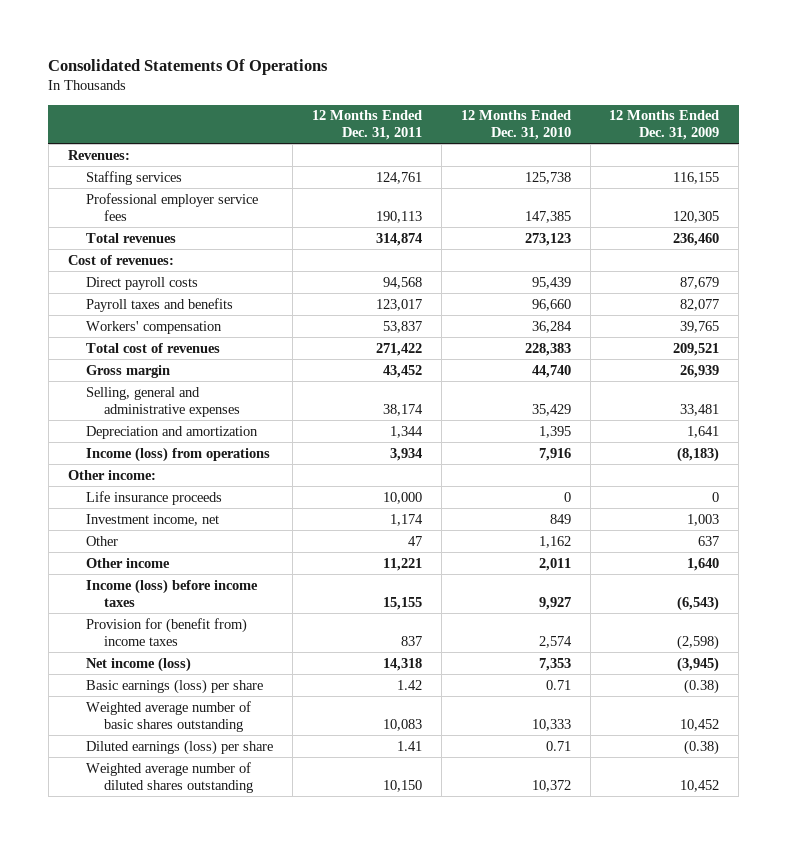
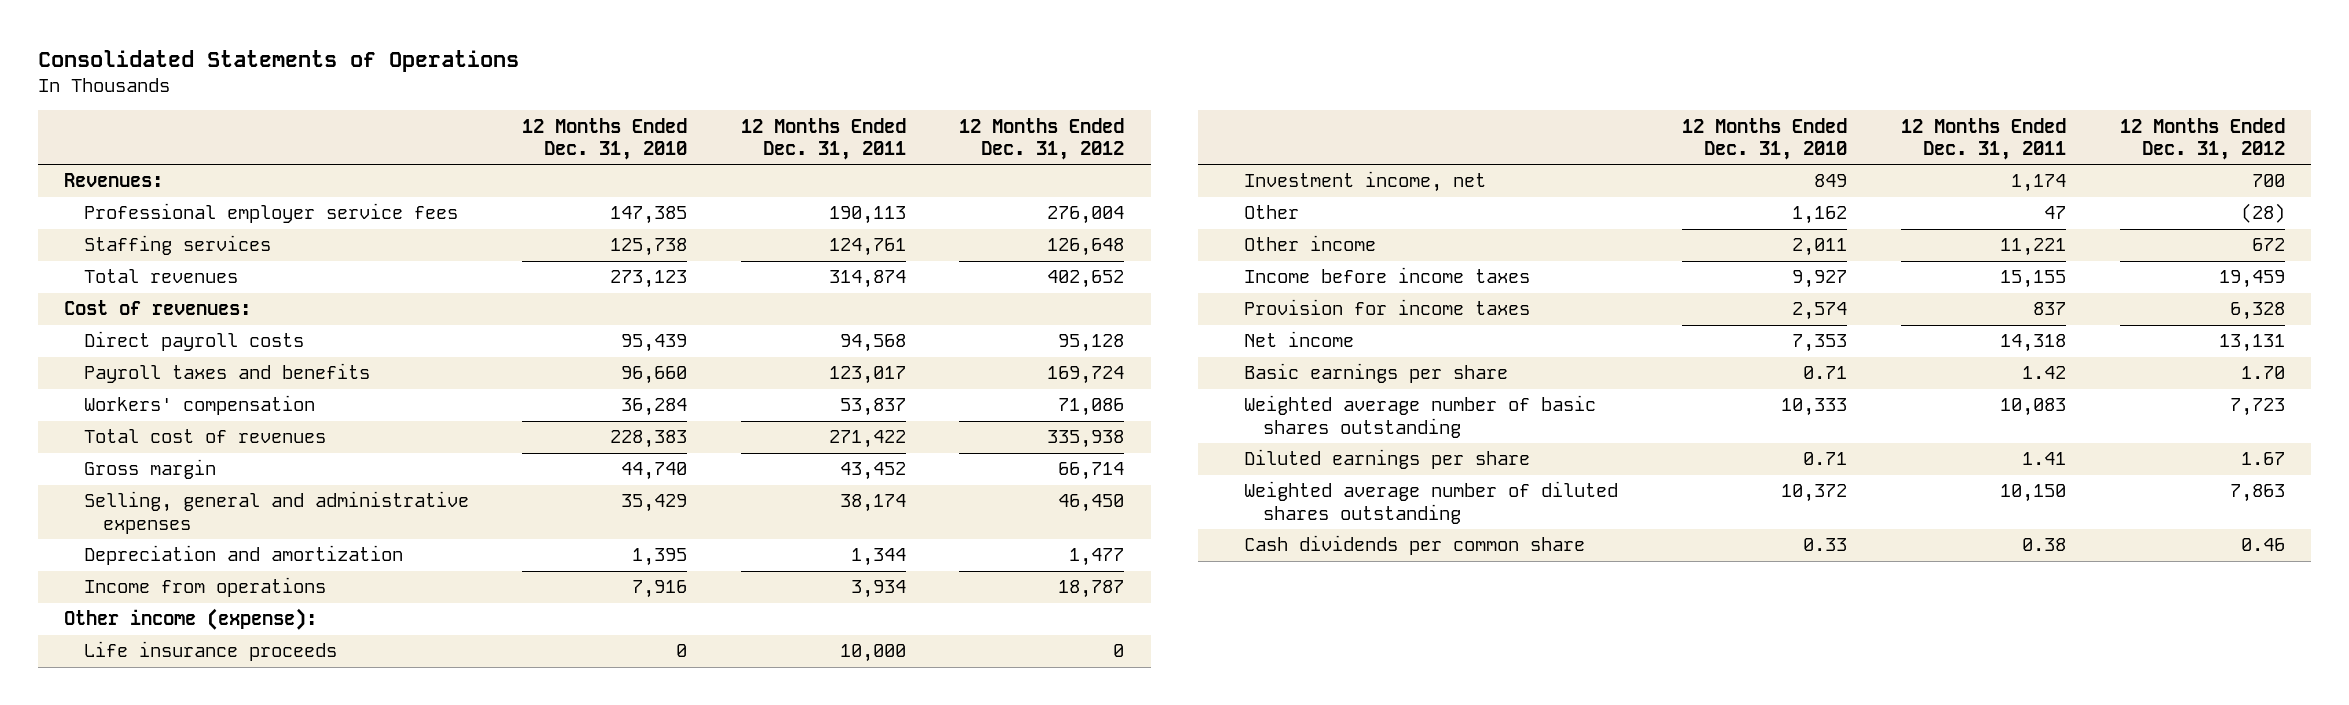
- Consolidated Statements Of Operations
+ Consolidated Statements of Operations
- | 12 Months Ended Dec. 31, 2011 | 12 Months Ended Dec. 31, 2010 | 12 Months Ended Dec. 31, 2009
+ | 12 Months Ended Dec. 31, 2010 | 12 Months Ended Dec. 31, 2011 | 12 Months Ended Dec. 31, 2012
moved down: Staffing services | 125,738 | 124,761 | 126,648
- Income (loss) from operations | 3,934 | 7,916 | (8,183)
- Other income:
+ Income from operations | 7,916 | 3,934 | 18,787
+ Other income (expense):
- Income (loss) before income taxes | 15,155 | 9,927 | (6,543)
- Provision for (benefit from) income taxes | 837 | 2,574 | (2,598)
- Net income (loss) | 14,318 | 7,353 | (3,945)
- Basic earnings (loss) per share | 1.42 | 0.71 | (0.38)
+ Income before income taxes | 9,927 | 15,155 | 19,459
+ Provision for income taxes | 2,574 | 837 | 6,328
+ Net income | 7,353 | 14,318 | 13,131
+ Basic earnings per share | 0.71 | 1.42 | 1.70
- Diluted earnings (loss) per share | 1.41 | 0.71 | (0.38)
+ Diluted earnings per share | 0.71 | 1.41 | 1.67
+ Cash dividends per common share | 0.33 | 0.38 | 0.46

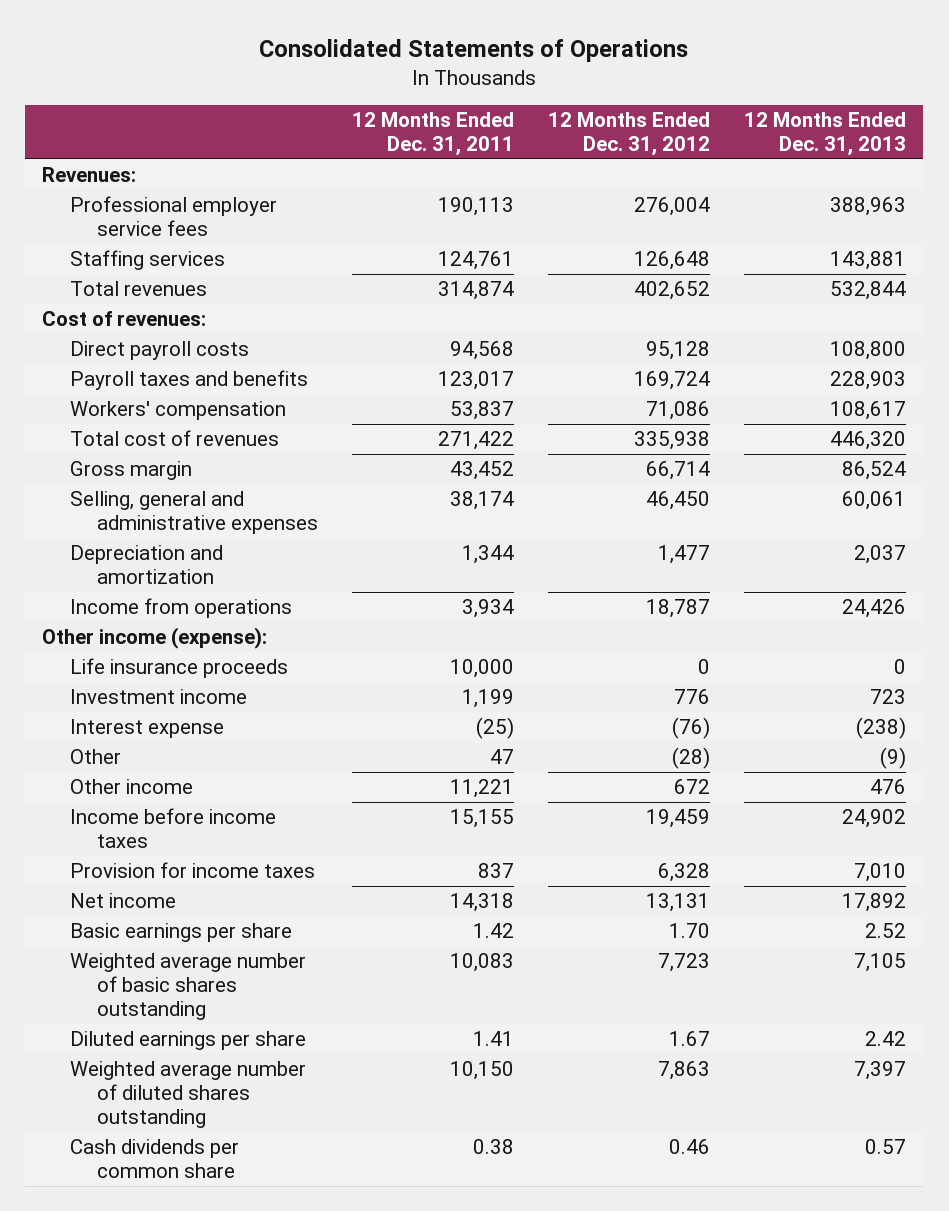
- | 12 Months Ended Dec. 31, 2010 | 12 Months Ended Dec. 31, 2011 | 12 Months Ended Dec. 31, 2012
+ | 12 Months Ended Dec. 31, 2011 | 12 Months Ended Dec. 31, 2012 | 12 Months Ended Dec. 31, 2013
- Investment income, net | 849 | 1,174 | 700
+ Investment income | 1,199 | 776 | 723
+ Interest expense | (25) | (76) | (238)

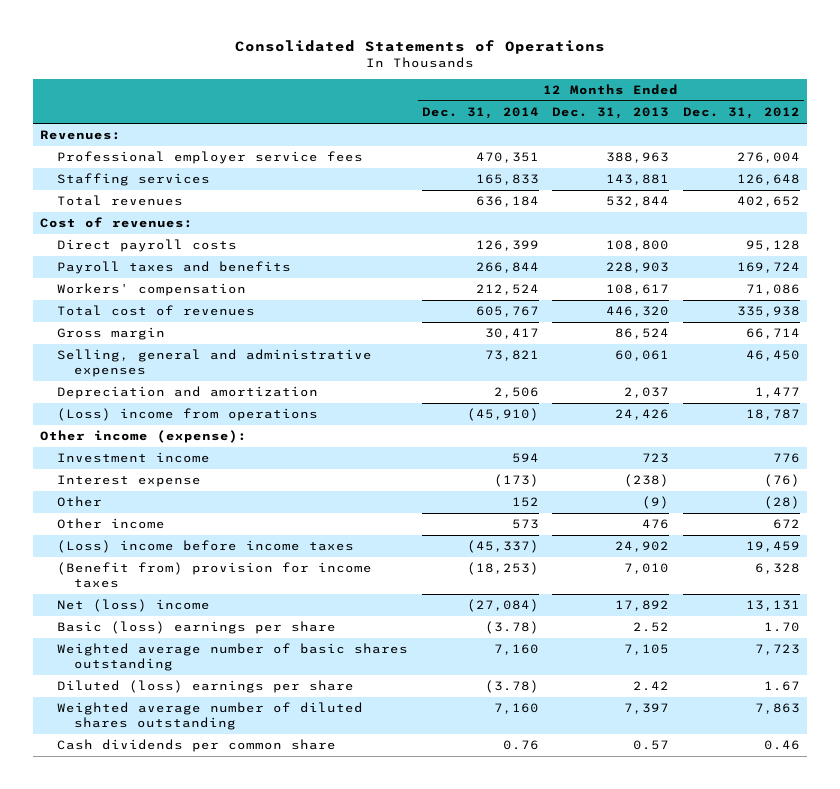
- | 12 Months Ended Dec. 31, 2011 | 12 Months Ended Dec. 31, 2012 | 12 Months Ended Dec. 31, 2013
+ | 12 Months Ended Dec. 31, 2014 | 12 Months Ended Dec. 31, 2013 | 12 Months Ended Dec. 31, 2012
- Income from operations | 3,934 | 18,787 | 24,426
+ (Loss) income from operations | (45,910) | 24,426 | 18,787
- Life insurance proceeds | 10,000 | 0 | 0
- Income before income taxes | 15,155 | 19,459 | 24,902
- Provision for income taxes | 837 | 6,328 | 7,010
- Net income | 14,318 | 13,131 | 17,892
- Basic earnings per share | 1.42 | 1.70 | 2.52
+ (Loss) income before income taxes | (45,337) | 24,902 | 19,459
+ (Benefit from) provision for income taxes | (18,253) | 7,010 | 6,328
+ Net (loss) income | (27,084) | 17,892 | 13,131
+ Basic (loss) earnings per share | (3.78) | 2.52 | 1.70
- Diluted earnings per share | 1.41 | 1.67 | 2.42
+ Diluted (loss) earnings per share | (3.78) | 2.42 | 1.67

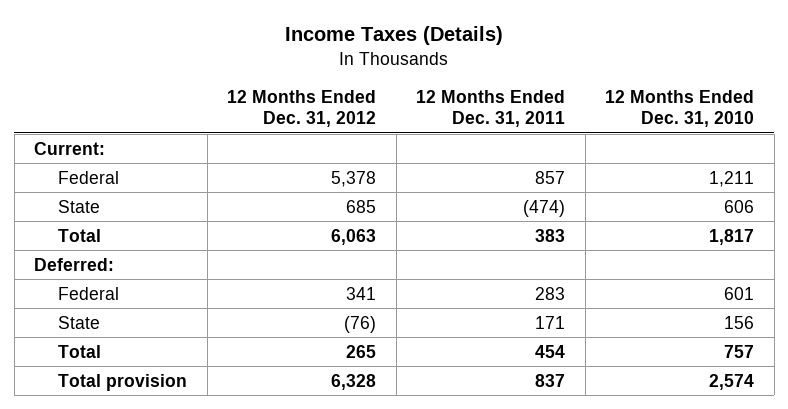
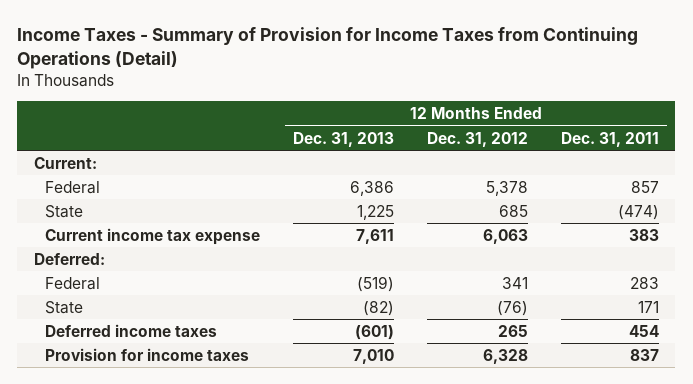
- Income Taxes (Details)
+ Income Taxes - Summary of Provision for Income Taxes from Continuing Operations (Detail)
- | 12 Months Ended Dec. 31, 2012 | 12 Months Ended Dec. 31, 2011 | 12 Months Ended Dec. 31, 2010
+ | 12 Months Ended Dec. 31, 2013 | 12 Months Ended Dec. 31, 2012 | 12 Months Ended Dec. 31, 2011
- Total | 6,063 | 383 | 1,817
+ Current income tax expense | 7,611 | 6,063 | 383
- Total | 265 | 454 | 757
- Total provision | 6,328 | 837 | 2,574
+ Deferred income taxes | (601) | 265 | 454
+ Provision for income taxes | 7,010 | 6,328 | 837

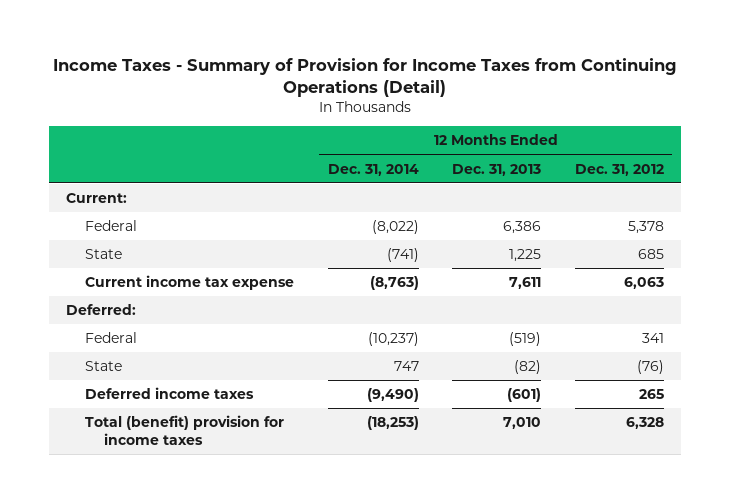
- | 12 Months Ended Dec. 31, 2013 | 12 Months Ended Dec. 31, 2012 | 12 Months Ended Dec. 31, 2011
+ | 12 Months Ended Dec. 31, 2014 | 12 Months Ended Dec. 31, 2013 | 12 Months Ended Dec. 31, 2012
- Provision for income taxes | 7,010 | 6,328 | 837
+ Total (benefit) provision for income taxes | (18,253) | 7,010 | 6,328

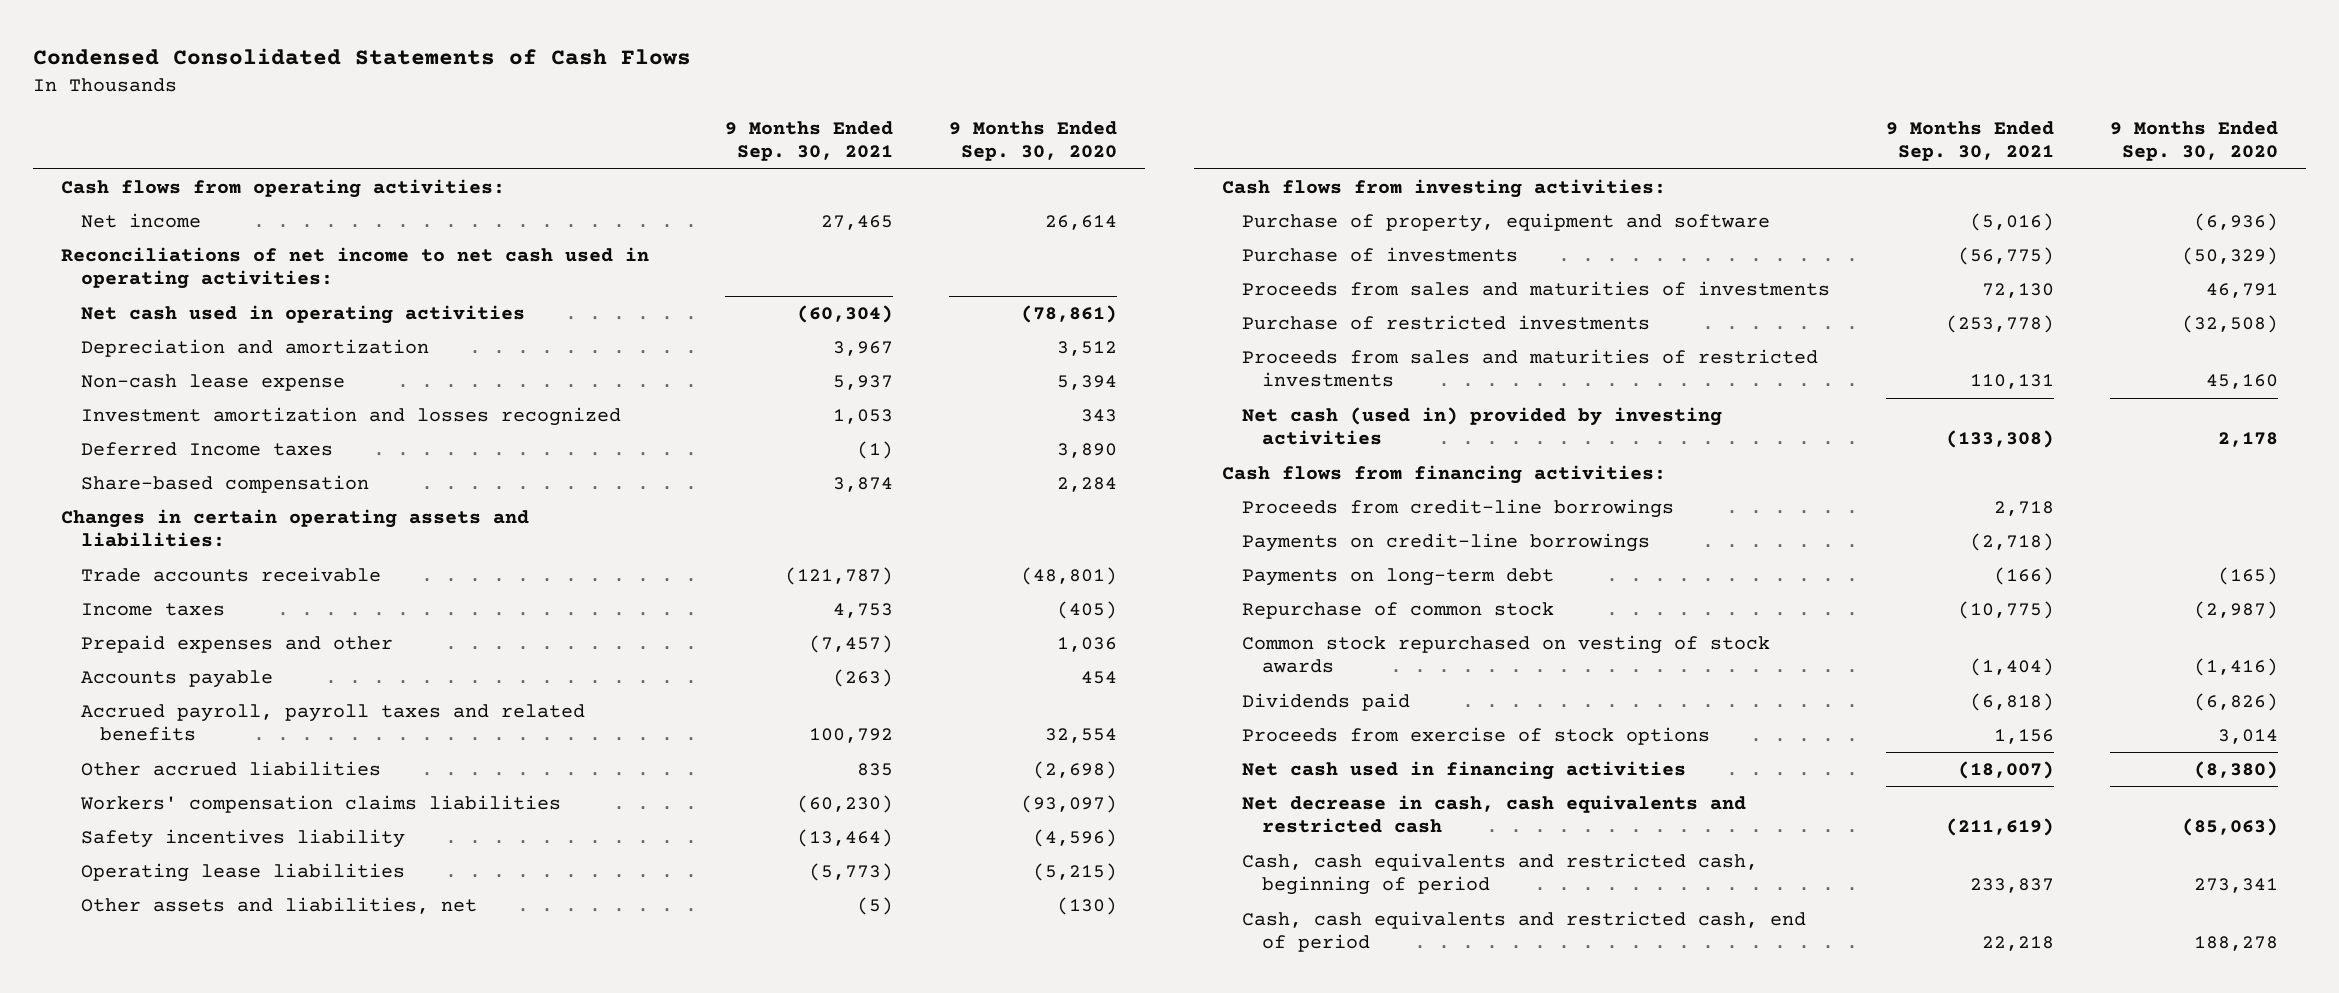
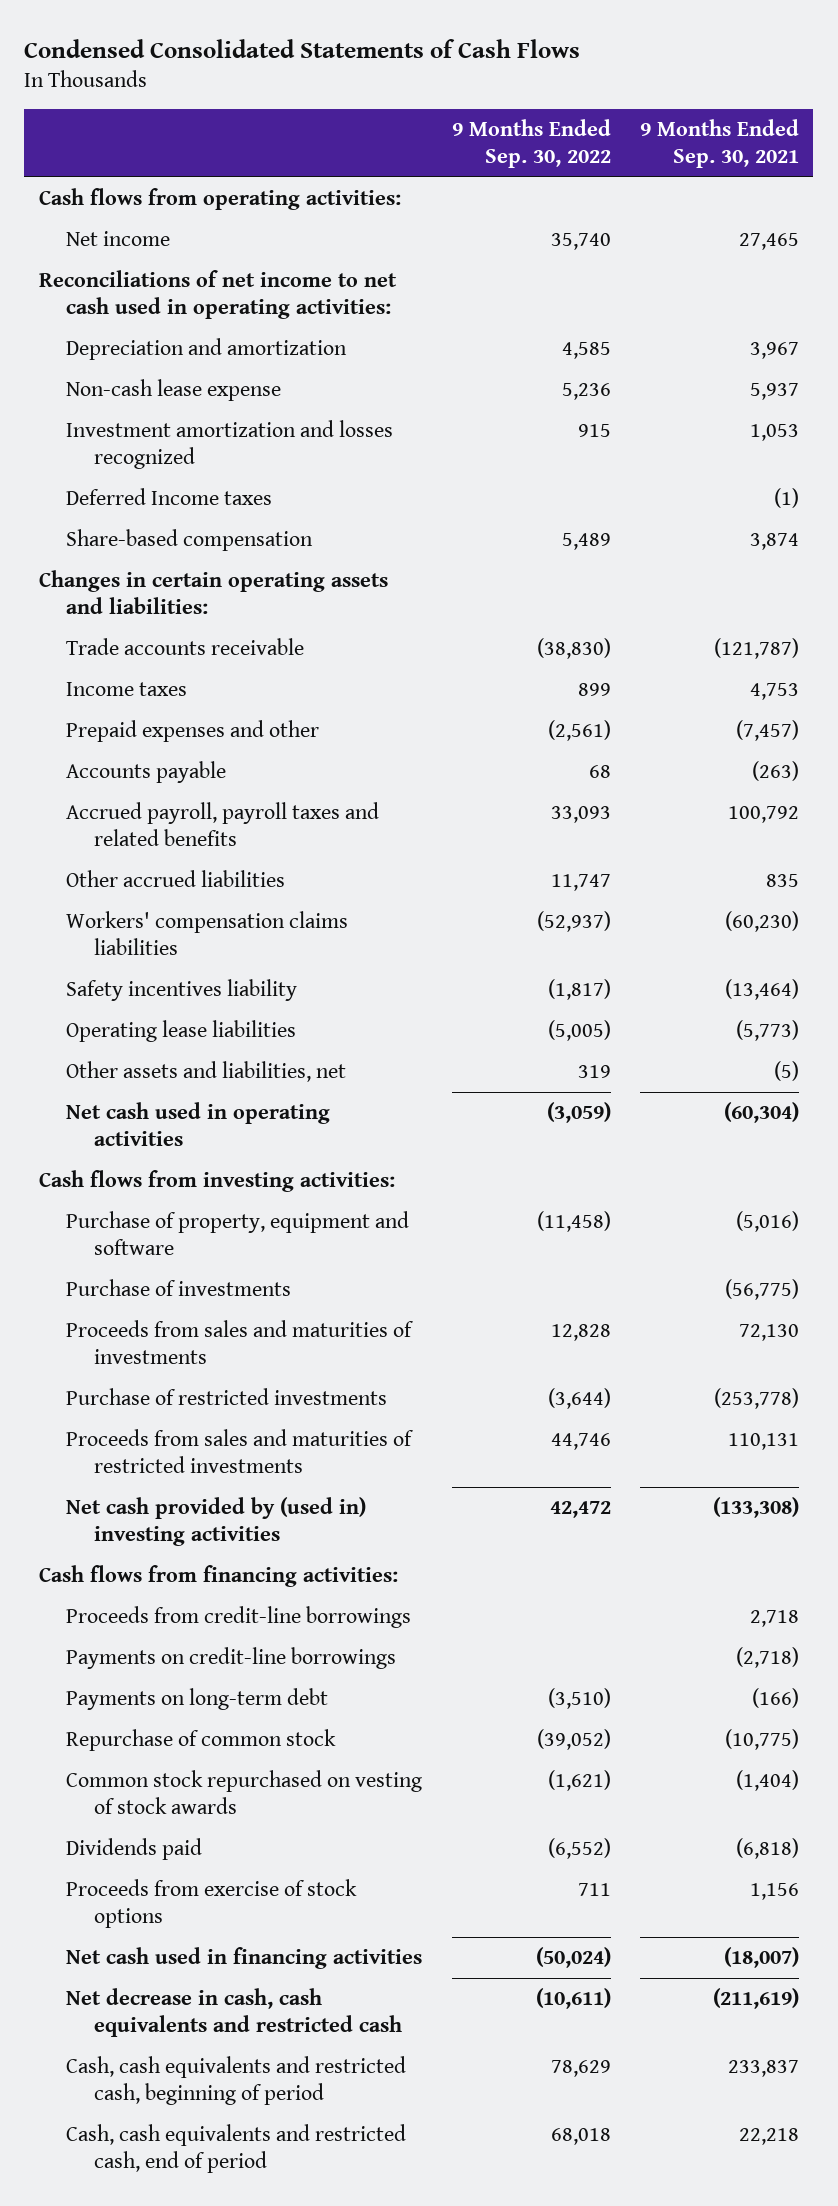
- | 9 Months Ended Sep. 30, 2021 | 9 Months Ended Sep. 30, 2020
+ | 9 Months Ended Sep. 30, 2022 | 9 Months Ended Sep. 30, 2021
moved down: Net cash used in operating activities | (3,059) | (60,304)
- Net cash (used in) provided by investing activities | (133,308) | 2,178
+ Net cash provided by (used in) investing activities | 42,472 | (133,308)

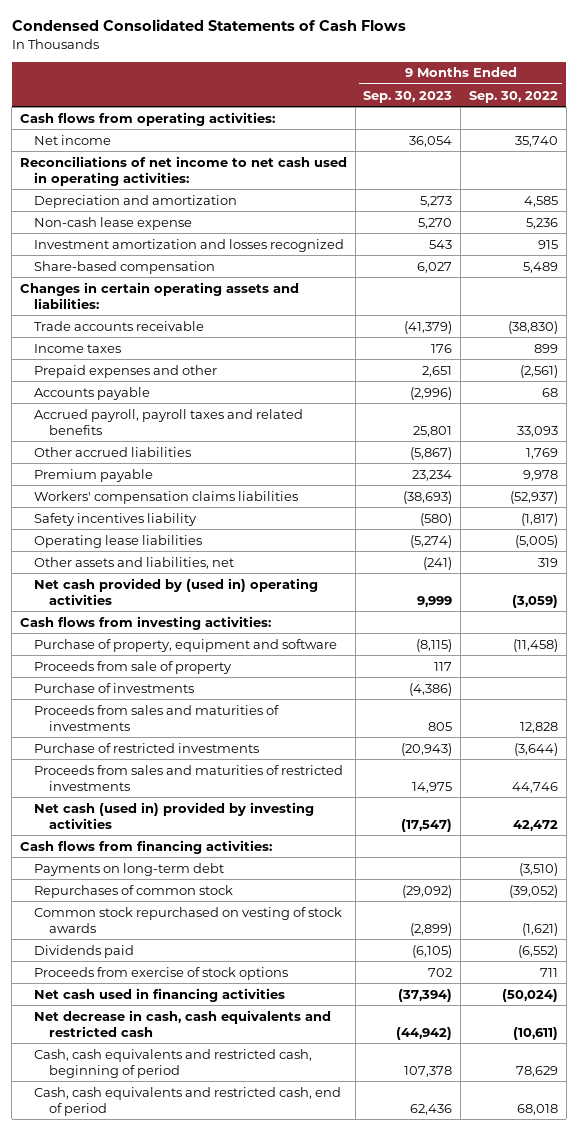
- | 9 Months Ended Sep. 30, 2022 | 9 Months Ended Sep. 30, 2021
+ | 9 Months Ended Sep. 30, 2023 | 9 Months Ended Sep. 30, 2022
- Deferred Income taxes | | (1)
- Other accrued liabilities | 11,747 | 835
+ Other accrued liabilities | (5,867) | 1,769
+ Premium payable | 23,234 | 9,978
- Net cash used in operating activities | (3,059) | (60,304)
+ Net cash provided by (used in) operating activities | 9,999 | (3,059)
+ Proceeds from sale of property | 117 |
- Net cash provided by (used in) investing activities | 42,472 | (133,308)
+ Net cash (used in) provided by investing activities | (17,547) | 42,472
- Proceeds from credit-line borrowings | | 2,718
- Payments on credit-line borrowings | | (2,718)
- Repurchase of common stock | (39,052) | (10,775)
+ Repurchases of common stock | (29,092) | (39,052)

